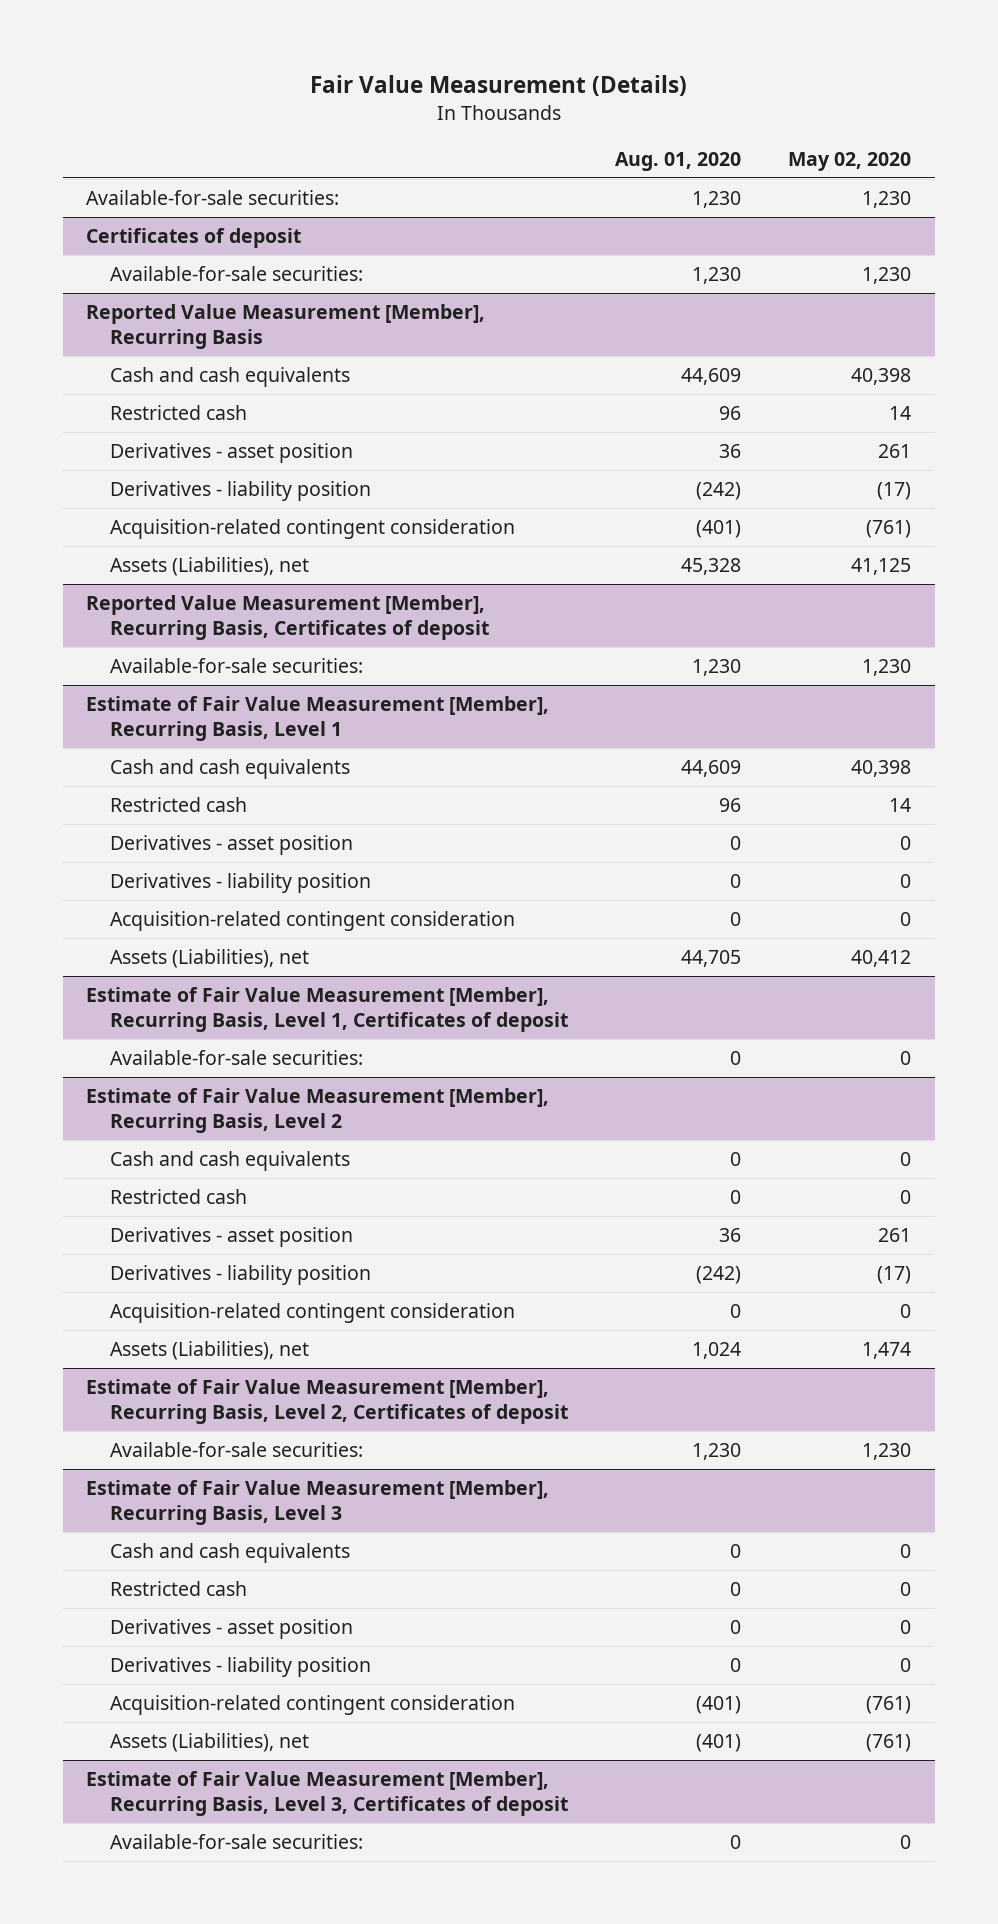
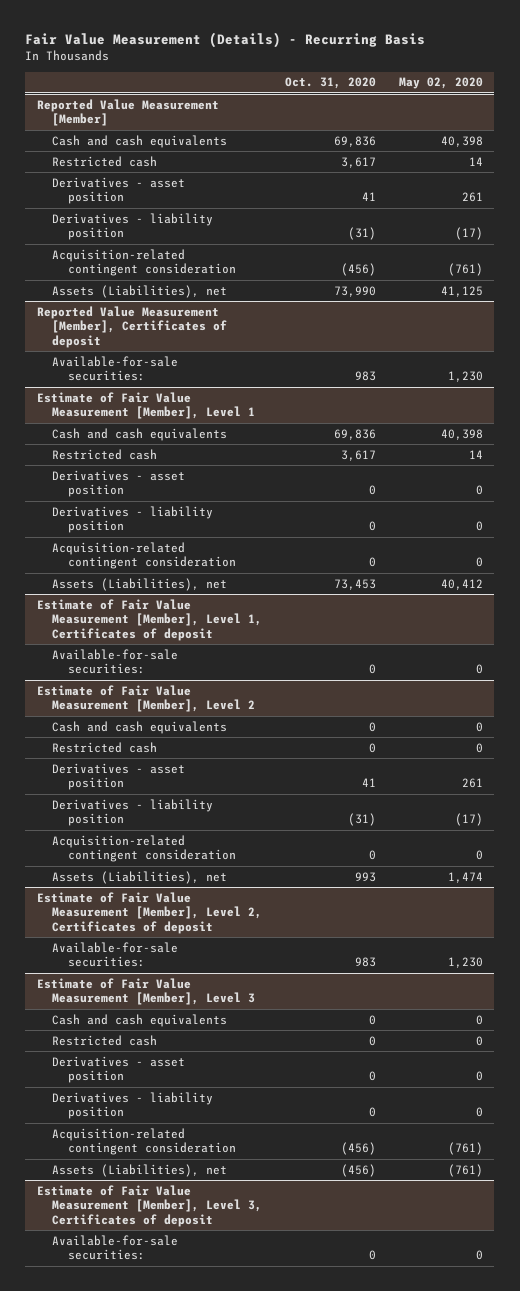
- Fair Value Measurement (Details)
+ Fair Value Measurement (Details) - Recurring Basis
- | Aug. 01, 2020 | May 02, 2020
+ | Oct. 31, 2020 | May 02, 2020
- Available-for-sale securities: | 1,230 | 1,230
- Certificates of deposit
- Available-for-sale securities: | 1,230 | 1,230
- Reported Value Measurement [Member], Recurring Basis
+ Reported Value Measurement [Member]
- Reported Value Measurement [Member], Recurring Basis, Certificates of deposit
+ Reported Value Measurement [Member], Certificates of deposit
- Estimate of Fair Value Measurement [Member], Recurring Basis, Level 1
+ Estimate of Fair Value Measurement [Member], Level 1
- Estimate of Fair Value Measurement [Member], Recurring Basis, Level 1, Certificates of deposit
+ Estimate of Fair Value Measurement [Member], Level 1, Certificates of deposit
- Estimate of Fair Value Measurement [Member], Recurring Basis, Level 2
+ Estimate of Fair Value Measurement [Member], Level 2
- Estimate of Fair Value Measurement [Member], Recurring Basis, Level 2, Certificates of deposit
+ Estimate of Fair Value Measurement [Member], Level 2, Certificates of deposit
- Estimate of Fair Value Measurement [Member], Recurring Basis, Level 3
+ Estimate of Fair Value Measurement [Member], Level 3
- Estimate of Fair Value Measurement [Member], Recurring Basis, Level 3, Certificates of deposit
+ Estimate of Fair Value Measurement [Member], Level 3, Certificates of deposit

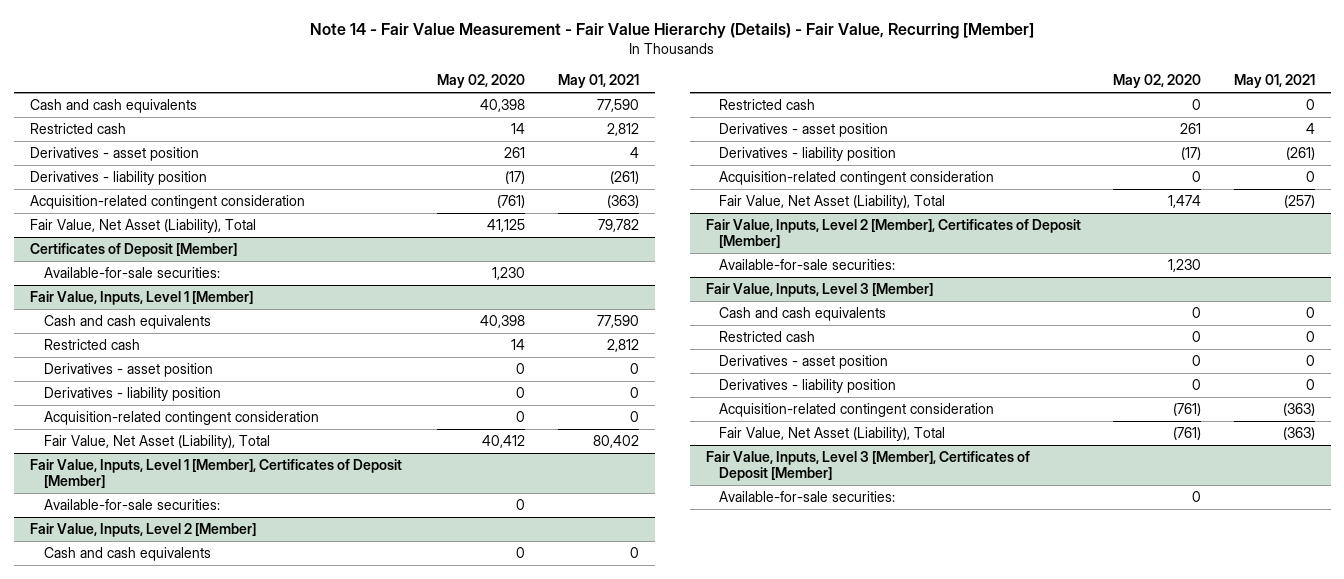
- Fair Value Measurement (Details) - Recurring Basis
+ Note 14 - Fair Value Measurement - Fair Value Hierarchy (Details) - Fair Value, Recurring [Member]
- | Oct. 31, 2020 | May 02, 2020
+ | May 02, 2020 | May 01, 2021
- Reported Value Measurement [Member]
- Assets (Liabilities), net | 73,990 | 41,125
- Reported Value Measurement [Member], Certificates of deposit
+ Fair Value, Net Asset (Liability), Total | 41,125 | 79,782
+ Certificates of Deposit [Member]
- Estimate of Fair Value Measurement [Member], Level 1
+ Fair Value, Inputs, Level 1 [Member]
- Assets (Liabilities), net | 73,453 | 40,412
- Estimate of Fair Value Measurement [Member], Level 1, Certificates of deposit
+ Fair Value, Net Asset (Liability), Total | 40,412 | 80,402
+ Fair Value, Inputs, Level 1 [Member], Certificates of Deposit [Member]
- Estimate of Fair Value Measurement [Member], Level 2
+ Fair Value, Inputs, Level 2 [Member]
- Assets (Liabilities), net | 993 | 1,474
- Estimate of Fair Value Measurement [Member], Level 2, Certificates of deposit
+ Fair Value, Net Asset (Liability), Total | 1,474 | (257)
+ Fair Value, Inputs, Level 2 [Member], Certificates of Deposit [Member]
- Estimate of Fair Value Measurement [Member], Level 3
+ Fair Value, Inputs, Level 3 [Member]
- Assets (Liabilities), net | (456) | (761)
- Estimate of Fair Value Measurement [Member], Level 3, Certificates of deposit
+ Fair Value, Net Asset (Liability), Total | (761) | (363)
+ Fair Value, Inputs, Level 3 [Member], Certificates of Deposit [Member]

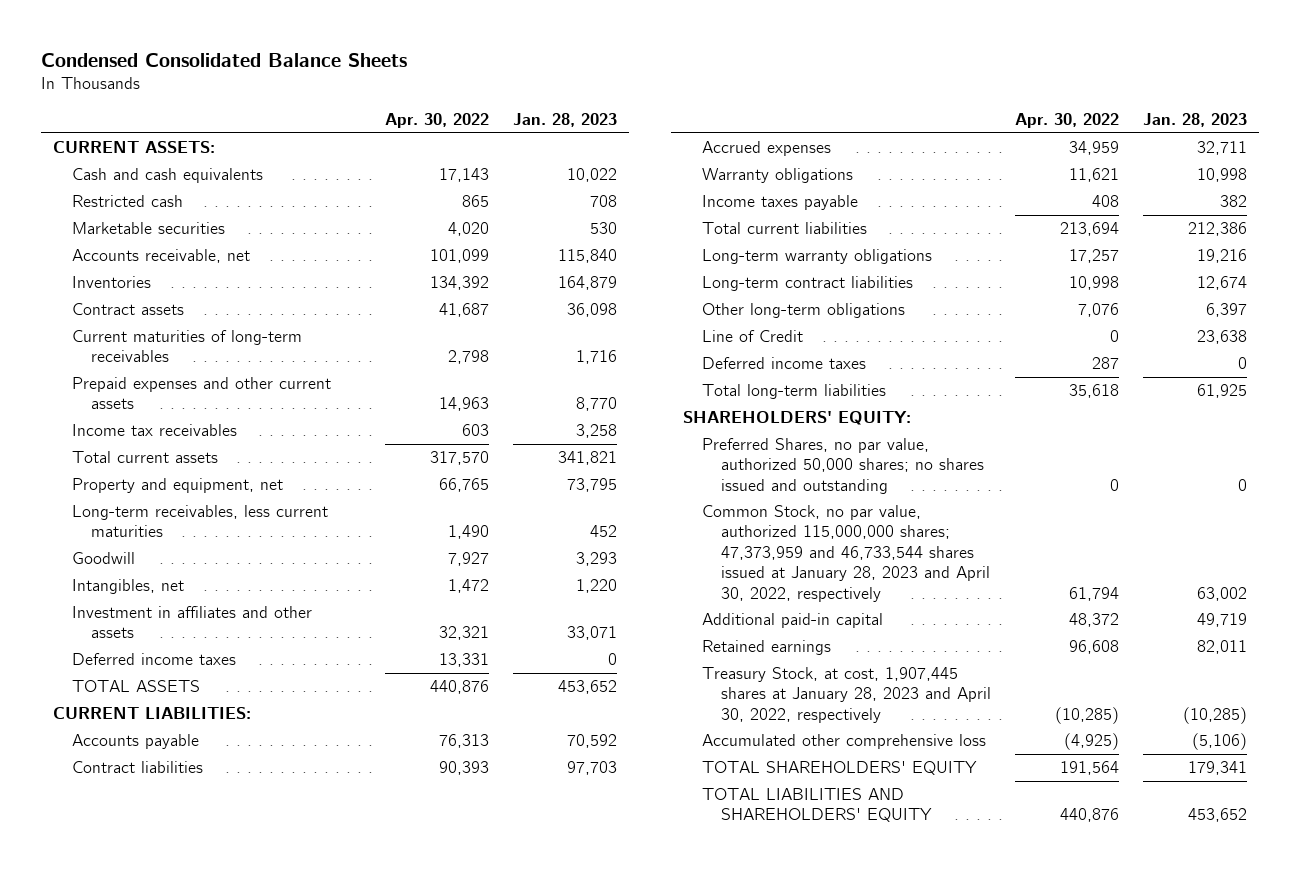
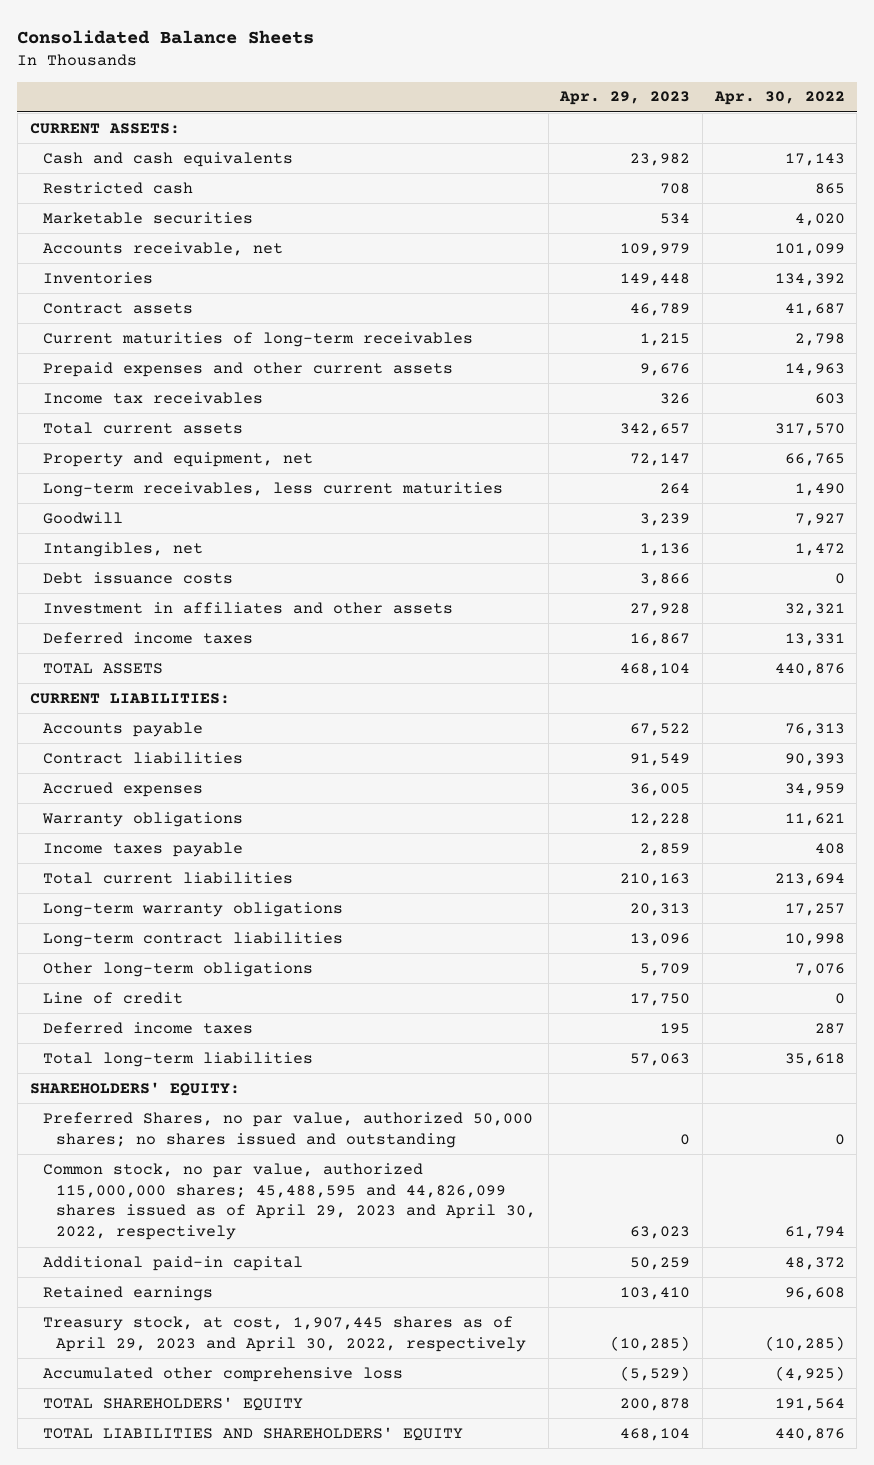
- Condensed Consolidated Balance Sheets
+ Consolidated Balance Sheets
- | Apr. 30, 2022 | Jan. 28, 2023
+ | Apr. 29, 2023 | Apr. 30, 2022
+ Debt issuance costs | 3,866 | 0
- Line of Credit | 0 | 23,638
+ Line of credit | 17,750 | 0
- Common Stock, no par value, authorized 115,000,000 shares; 47,373,959 and 46,733,544 shares issued at January 28, 2023 and April 30, 2022, respectively | 61,794 | 63,002
+ Common stock, no par value, authorized 115,000,000 shares; 45,488,595 and 44,826,099 shares issued as of April 29, 2023 and April 30, 2022, respectively | 63,023 | 61,794
- Treasury Stock, at cost, 1,907,445 shares at January 28, 2023 and April 30, 2022, respectively | (10,285) | (10,285)
+ Treasury stock, at cost, 1,907,445 shares as of April 29, 2023 and April 30, 2022, respectively | (10,285) | (10,285)

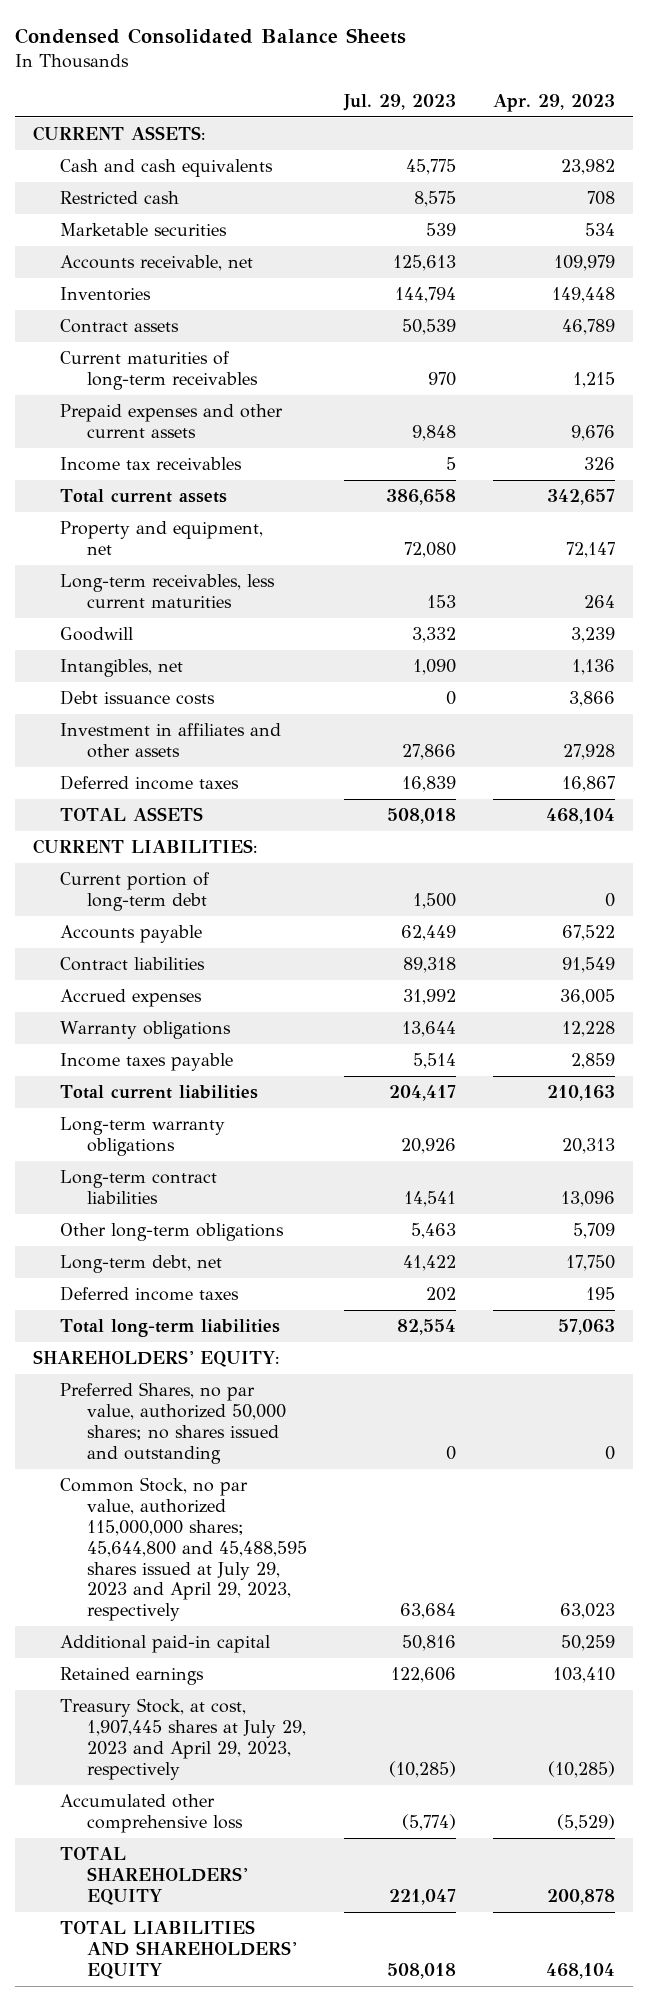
- Consolidated Balance Sheets
+ Condensed Consolidated Balance Sheets
- | Apr. 29, 2023 | Apr. 30, 2022
+ | Jul. 29, 2023 | Apr. 29, 2023
+ Current portion of long-term debt | 1,500 | 0
- Line of credit | 17,750 | 0
+ Long-term debt, net | 41,422 | 17,750
- Common stock, no par value, authorized 115,000,000 shares; 45,488,595 and 44,826,099 shares issued as of April 29, 2023 and April 30, 2022, respectively | 63,023 | 61,794
+ Common Stock, no par value, authorized 115,000,000 shares; 45,644,800 and 45,488,595 shares issued at July 29, 2023 and April 29, 2023, respectively | 63,684 | 63,023
- Treasury stock, at cost, 1,907,445 shares as of April 29, 2023 and April 30, 2022, respectively | (10,285) | (10,285)
+ Treasury Stock, at cost, 1,907,445 shares at July 29, 2023 and April 29, 2023, respectively | (10,285) | (10,285)

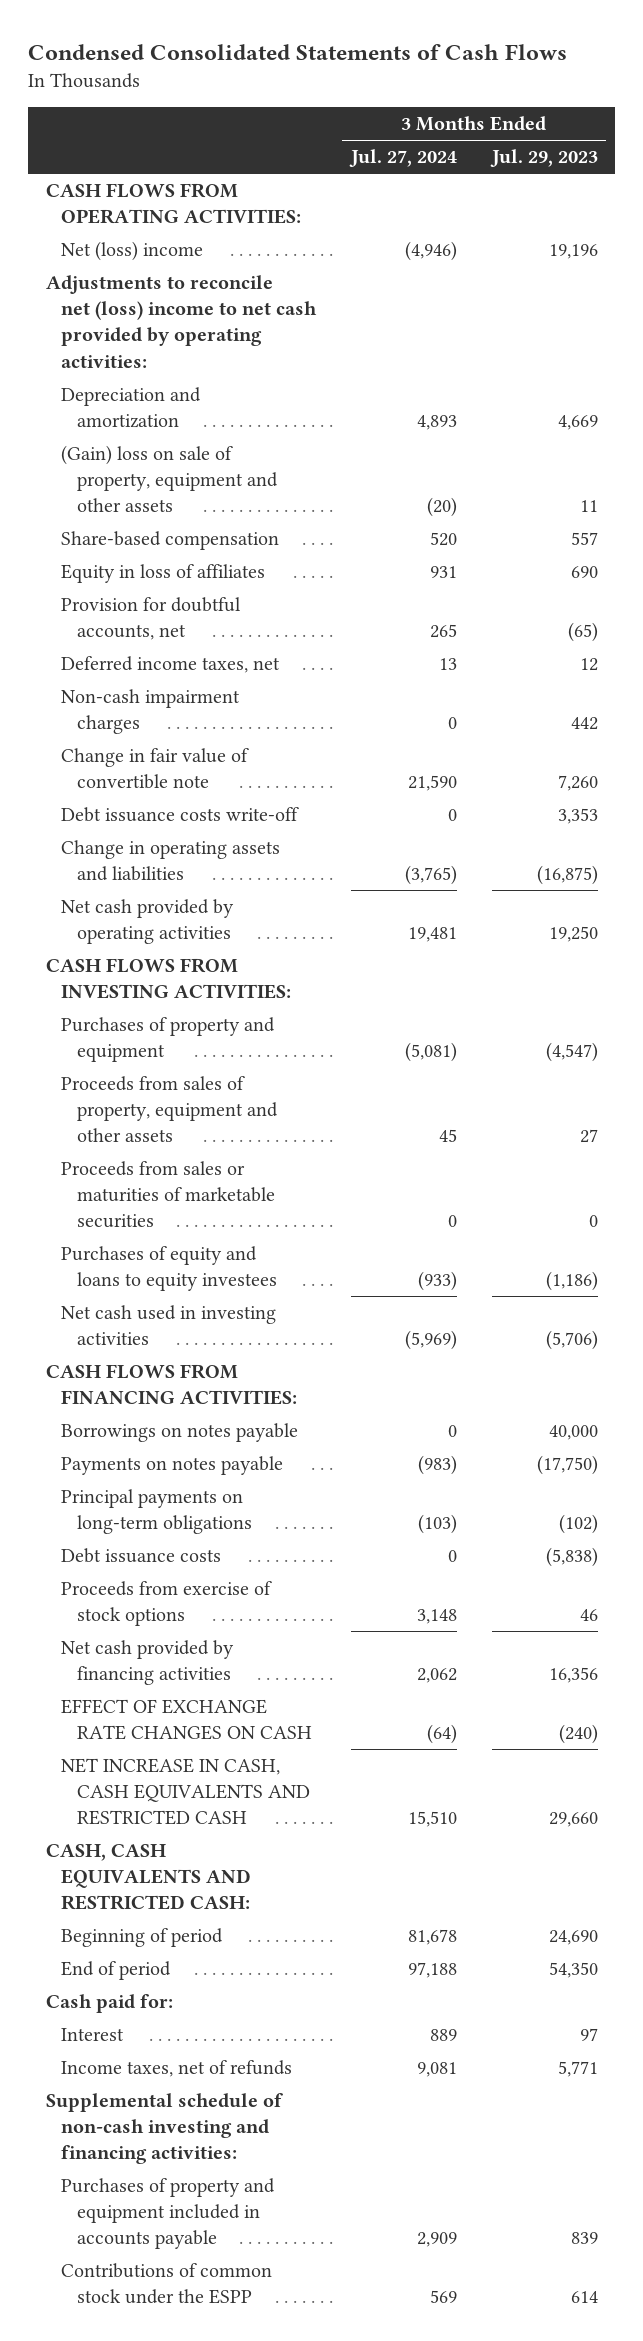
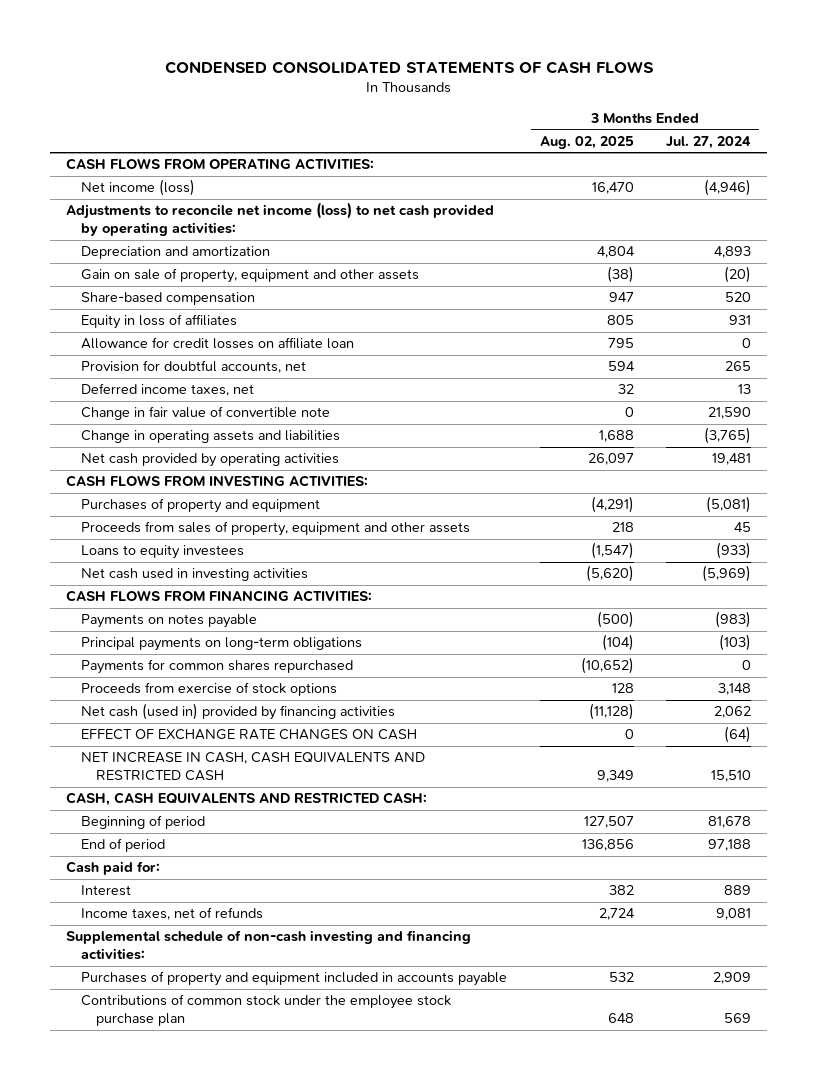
- Condensed Consolidated Statements of Cash Flows
+ CONDENSED CONSOLIDATED STATEMENTS OF CASH FLOWS
- | 3 Months Ended Jul. 27, 2024 | 3 Months Ended Jul. 29, 2023
+ | 3 Months Ended Aug. 02, 2025 | 3 Months Ended Jul. 27, 2024
- Net (loss) income | (4,946) | 19,196
- Adjustments to reconcile net (loss) income to net cash provided by operating activities:
+ Net income (loss) | 16,470 | (4,946)
+ Adjustments to reconcile net income (loss) to net cash provided by operating activities:
- (Gain) loss on sale of property, equipment and other assets | (20) | 11
+ Gain on sale of property, equipment and other assets | (38) | (20)
+ Allowance for credit losses on affiliate loan | 795 | 0
- Non-cash impairment charges | 0 | 442
- Debt issuance costs write-off | 0 | 3,353
- Proceeds from sales or maturities of marketable securities | 0 | 0
- Purchases of equity and loans to equity investees | (933) | (1,186)
+ Loans to equity investees | (1,547) | (933)
- Borrowings on notes payable | 0 | 40,000
- Debt issuance costs | 0 | (5,838)
+ Payments for common shares repurchased | (10,652) | 0
- Net cash provided by financing activities | 2,062 | 16,356
+ Net cash (used in) provided by financing activities | (11,128) | 2,062
- Contributions of common stock under the ESPP | 569 | 614
+ Contributions of common stock under the employee stock purchase plan | 648 | 569

